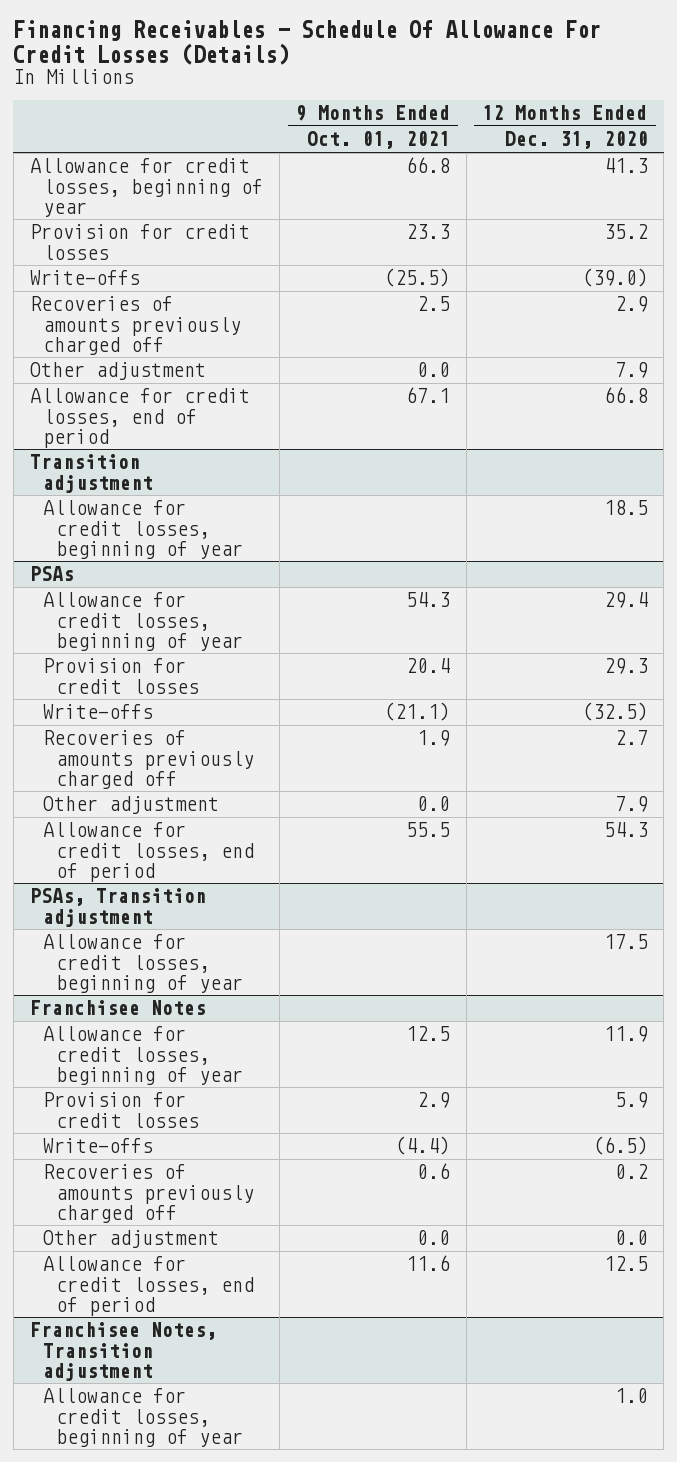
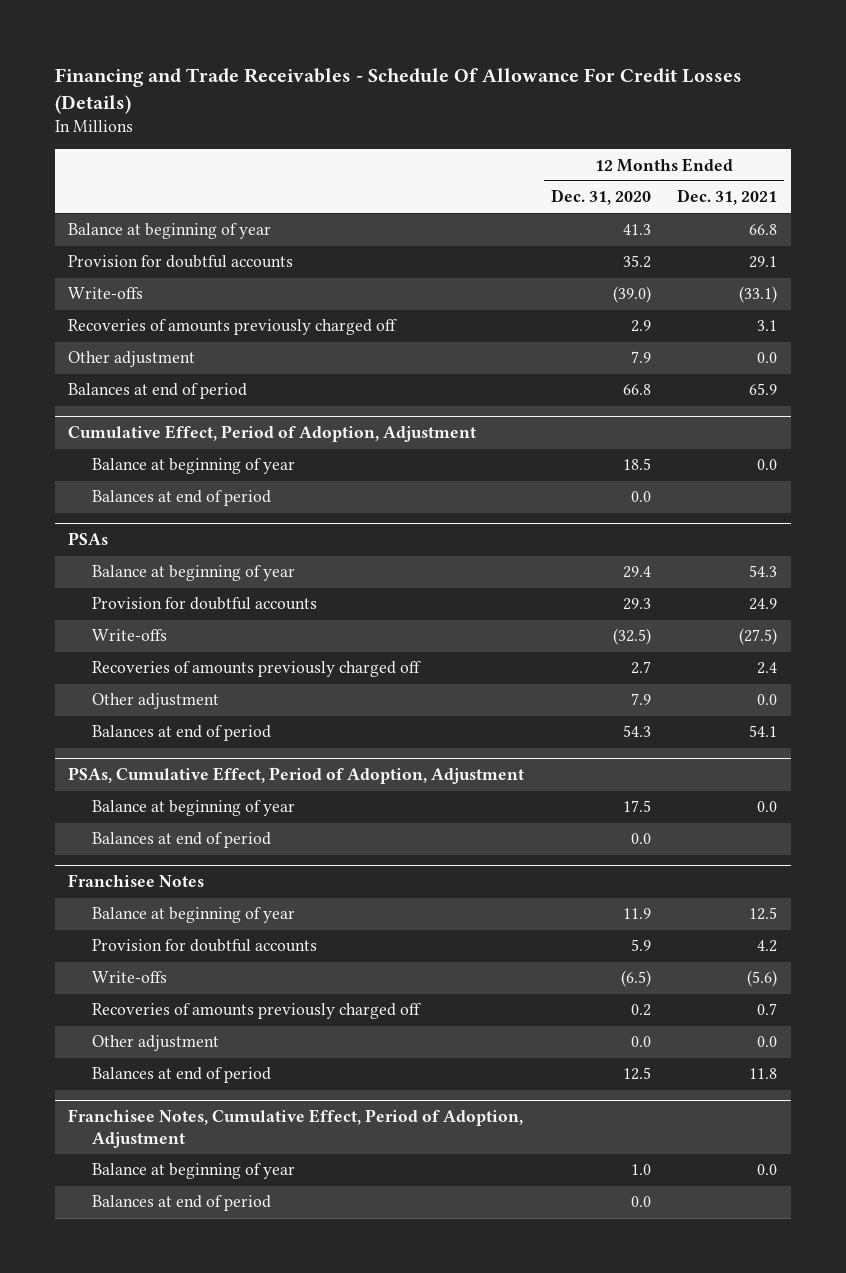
- Financing Receivables - Schedule Of Allowance For Credit Losses (Details)
+ Financing and Trade Receivables - Schedule Of Allowance For Credit Losses (Details)
- | 9 Months Ended Oct. 01, 2021 | 12 Months Ended Dec. 31, 2020
+ | 12 Months Ended Dec. 31, 2020 | 12 Months Ended Dec. 31, 2021
- Allowance for credit losses, beginning of year | 66.8 | 41.3
- Provision for credit losses | 23.3 | 35.2
+ Balance at beginning of year | 41.3 | 66.8
+ Provision for doubtful accounts | 35.2 | 29.1
- Allowance for credit losses, end of period | 67.1 | 66.8
- Transition adjustment
- Allowance for credit losses, beginning of year | | 18.5
+ Balances at end of period | 66.8 | 65.9
+ Cumulative Effect, Period of Adoption, Adjustment
+ Balance at beginning of year | 18.5 | 0.0
+ Balances at end of period | 0.0 |
@ PSAs
- Allowance for credit losses, beginning of year | 54.3 | 29.4
- Provision for credit losses | 20.4 | 29.3
+ Balance at beginning of year | 29.4 | 54.3
+ Provision for doubtful accounts | 29.3 | 24.9
- Allowance for credit losses, end of period | 55.5 | 54.3
- PSAs, Transition adjustment
- Allowance for credit losses, beginning of year | | 17.5
@ PSAs
+ Balances at end of period | 54.3 | 54.1
+ PSAs, Cumulative Effect, Period of Adoption, Adjustment
+ Balance at beginning of year | 17.5 | 0.0
+ Balances at end of period | 0.0 |
@ Franchisee Notes
- Allowance for credit losses, beginning of year | 12.5 | 11.9
- Provision for credit losses | 2.9 | 5.9
+ Balance at beginning of year | 11.9 | 12.5
+ Provision for doubtful accounts | 5.9 | 4.2
- Allowance for credit losses, end of period | 11.6 | 12.5
- Franchisee Notes, Transition adjustment
- Allowance for credit losses, beginning of year | | 1.0
@ Franchisee Notes
+ Balances at end of period | 12.5 | 11.8
+ Franchisee Notes, Cumulative Effect, Period of Adoption, Adjustment
+ Balance at beginning of year | 1.0 | 0.0
+ Balances at end of period | 0.0 |

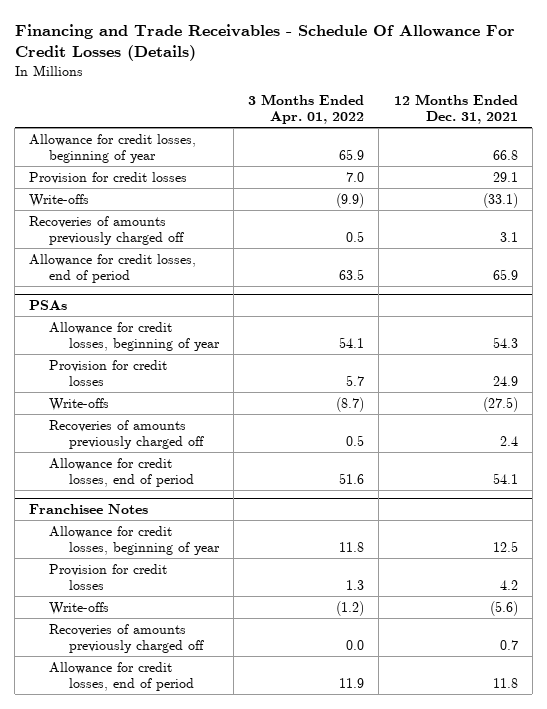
- | 12 Months Ended Dec. 31, 2020 | 12 Months Ended Dec. 31, 2021
+ | 3 Months Ended Apr. 01, 2022 | 12 Months Ended Dec. 31, 2021
- Balance at beginning of year | 41.3 | 66.8
- Provision for doubtful accounts | 35.2 | 29.1
+ Allowance for credit losses, beginning of year | 65.9 | 66.8
+ Provision for credit losses | 7.0 | 29.1
- Other adjustment | 7.9 | 0.0
- Balances at end of period | 66.8 | 65.9
- Cumulative Effect, Period of Adoption, Adjustment
- Balance at beginning of year | 18.5 | 0.0
- Balances at end of period | 0.0 |
+ Allowance for credit losses, end of period | 63.5 | 65.9
@ PSAs
- Balance at beginning of year | 29.4 | 54.3
- Provision for doubtful accounts | 29.3 | 24.9
+ Allowance for credit losses, beginning of year | 54.1 | 54.3
+ Provision for credit losses | 5.7 | 24.9
- Other adjustment | 7.9 | 0.0
- Balances at end of period | 54.3 | 54.1
- PSAs, Cumulative Effect, Period of Adoption, Adjustment
- Balance at beginning of year | 17.5 | 0.0
- Balances at end of period | 0.0 |
@ PSAs
+ Allowance for credit losses, end of period | 51.6 | 54.1
@ Franchisee Notes
- Balance at beginning of year | 11.9 | 12.5
- Provision for doubtful accounts | 5.9 | 4.2
+ Allowance for credit losses, beginning of year | 11.8 | 12.5
+ Provision for credit losses | 1.3 | 4.2
- Other adjustment | 0.0 | 0.0
- Balances at end of period | 12.5 | 11.8
- Franchisee Notes, Cumulative Effect, Period of Adoption, Adjustment
- Balance at beginning of year | 1.0 | 0.0
- Balances at end of period | 0.0 |
@ Franchisee Notes
+ Allowance for credit losses, end of period | 11.9 | 11.8

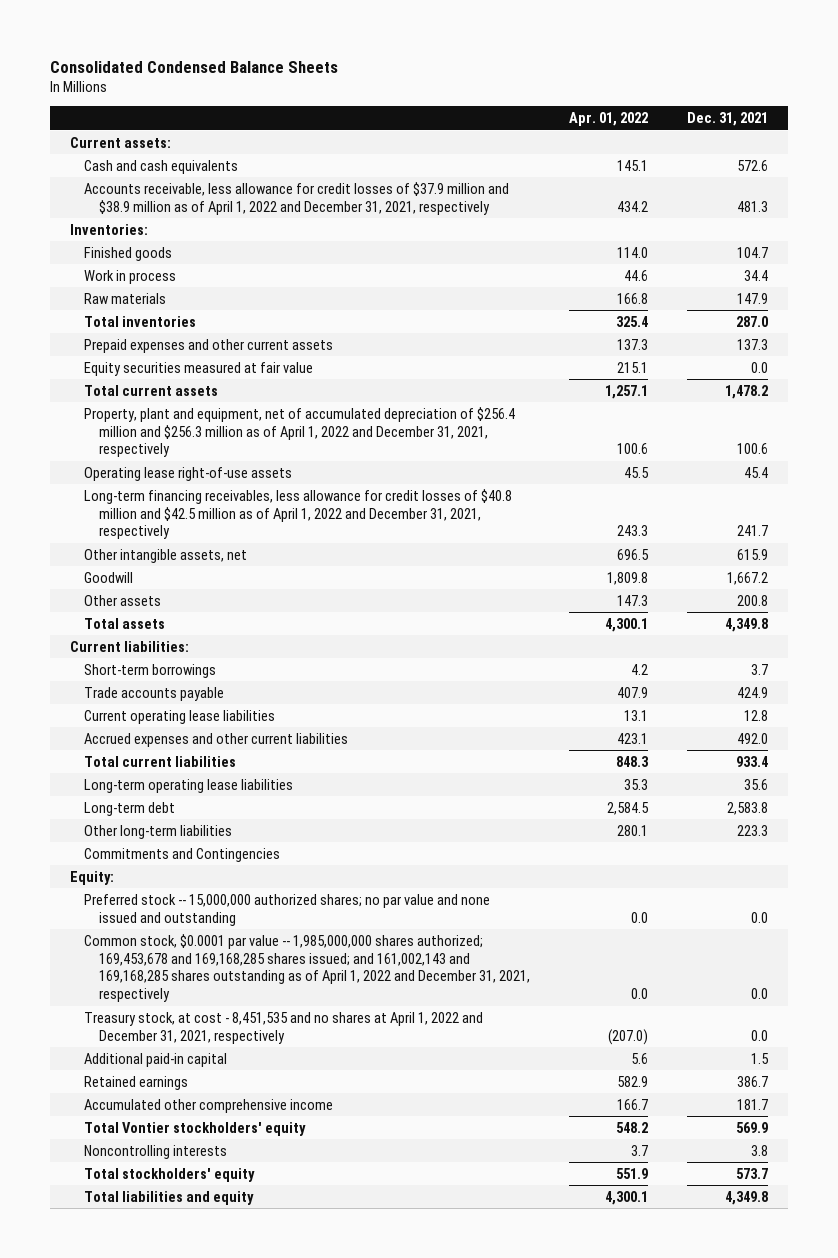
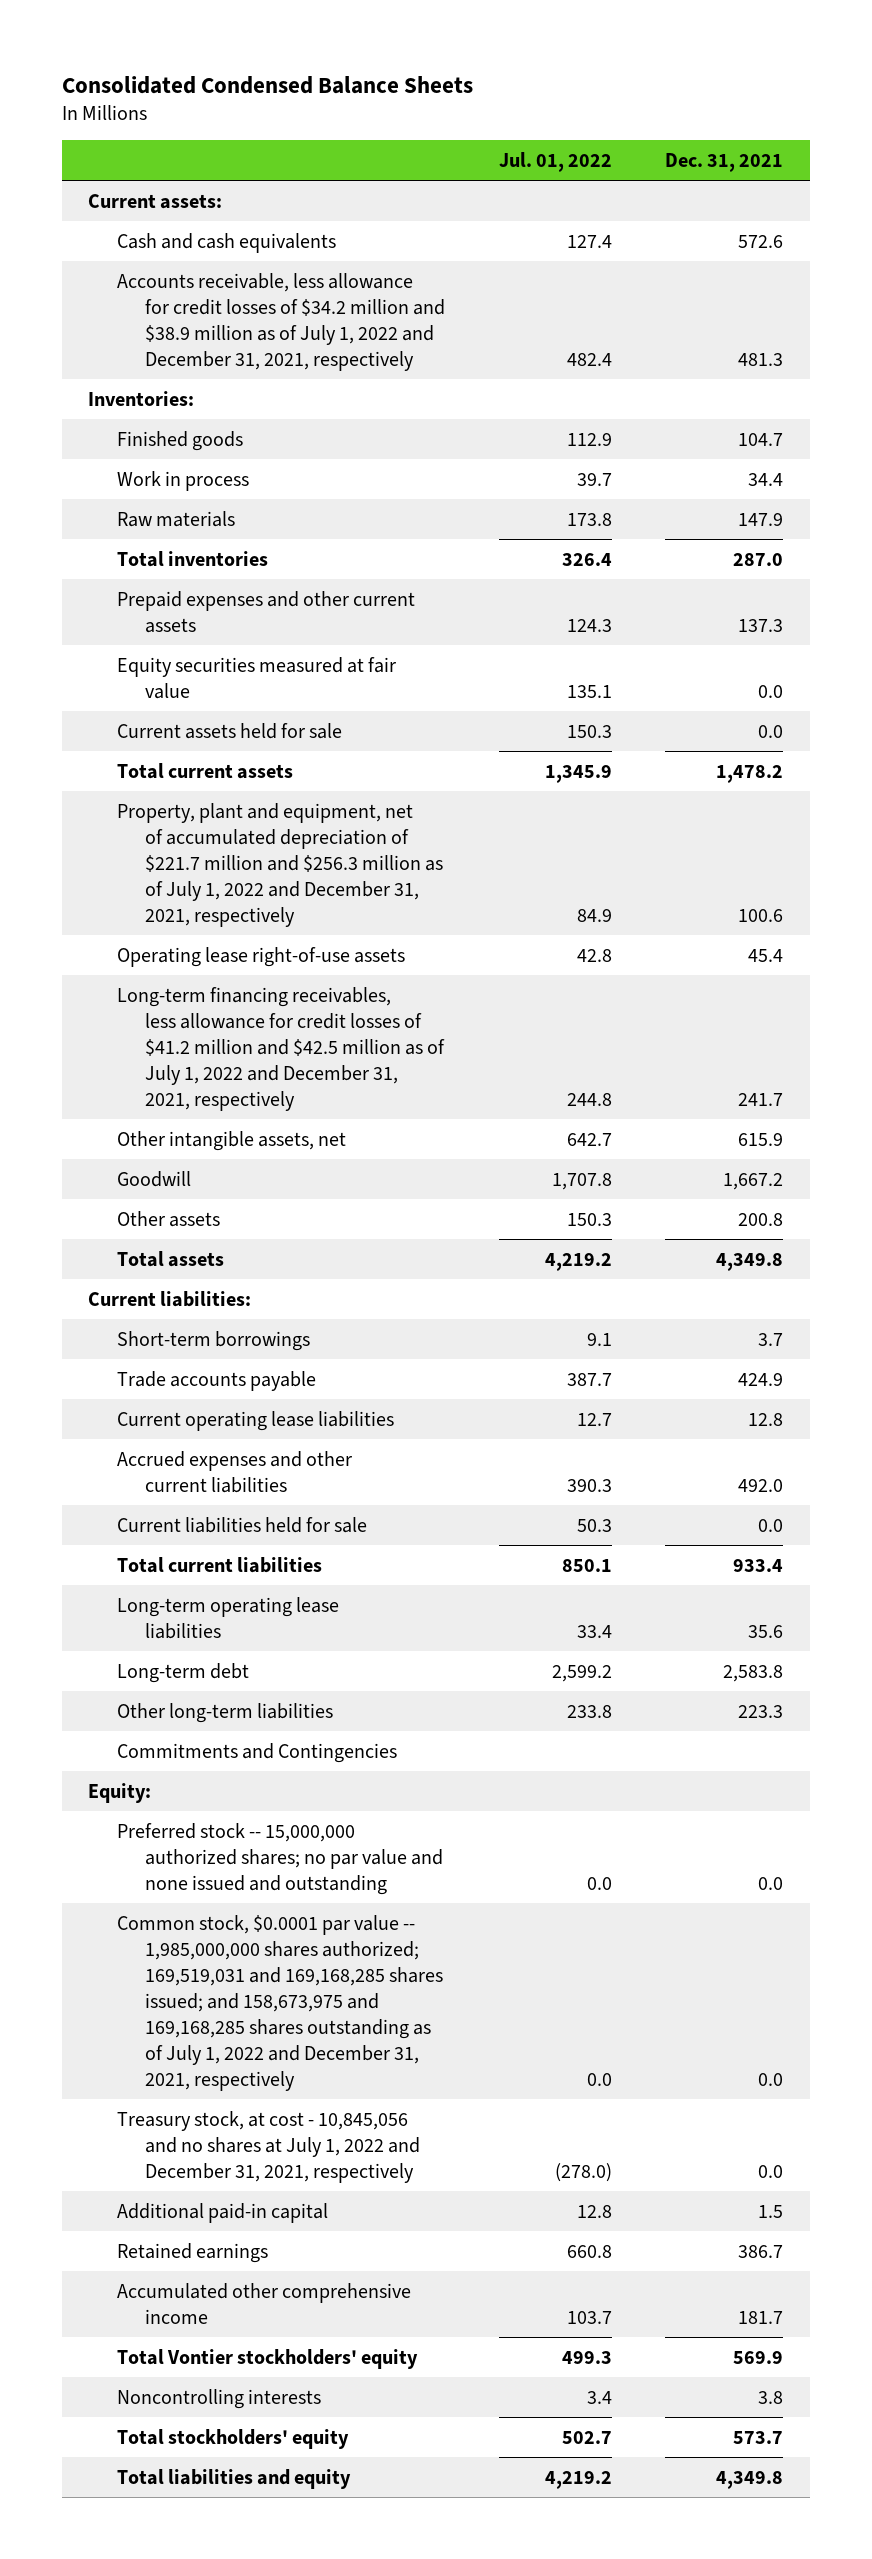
- | Apr. 01, 2022 | Dec. 31, 2021
+ | Jul. 01, 2022 | Dec. 31, 2021
- Accounts receivable, less allowance for credit losses of $37.9 million and $38.9 million as of April 1, 2022 and December 31, 2021, respectively | 434.2 | 481.3
+ Accounts receivable, less allowance for credit losses of $34.2 million and $38.9 million as of July 1, 2022 and December 31, 2021, respectively | 482.4 | 481.3
+ Current assets held for sale | 150.3 | 0.0
- Property, plant and equipment, net of accumulated depreciation of $256.4 million and $256.3 million as of April 1, 2022 and December 31, 2021, respectively | 100.6 | 100.6
+ Property, plant and equipment, net of accumulated depreciation of $221.7 million and $256.3 million as of July 1, 2022 and December 31, 2021, respectively | 84.9 | 100.6
- Long-term financing receivables, less allowance for credit losses of $40.8 million and $42.5 million as of April 1, 2022 and December 31, 2021, respectively | 243.3 | 241.7
+ Long-term financing receivables, less allowance for credit losses of $41.2 million and $42.5 million as of July 1, 2022 and December 31, 2021, respectively | 244.8 | 241.7
+ Current liabilities held for sale | 50.3 | 0.0
- Common stock, $0.0001 par value -- 1,985,000,000 shares authorized; 169,453,678 and 169,168,285 shares issued; and 161,002,143 and 169,168,285 shares outstanding as of April 1, 2022 and December 31, 2021, respectively | 0.0 | 0.0
- Treasury stock, at cost - 8,451,535 and no shares at April 1, 2022 and December 31, 2021, respectively | (207.0) | 0.0
+ Common stock, $0.0001 par value -- 1,985,000,000 shares authorized; 169,519,031 and 169,168,285 shares issued; and 158,673,975 and 169,168,285 shares outstanding as of July 1, 2022 and December 31, 2021, respectively | 0.0 | 0.0
+ Treasury stock, at cost - 10,845,056 and no shares at July 1, 2022 and December 31, 2021, respectively | (278.0) | 0.0

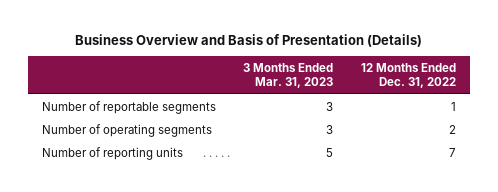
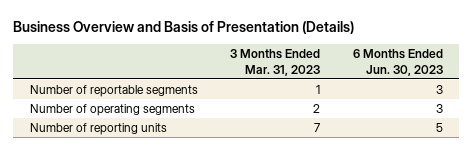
- | 3 Months Ended Mar. 31, 2023 | 12 Months Ended Dec. 31, 2022
+ | 3 Months Ended Mar. 31, 2023 | 6 Months Ended Jun. 30, 2023
- Number of reportable segments | 3 | 1
- Number of operating segments | 3 | 2
- Number of reporting units | 5 | 7
+ Number of reportable segments | 1 | 3
+ Number of operating segments | 2 | 3
+ Number of reporting units | 7 | 5

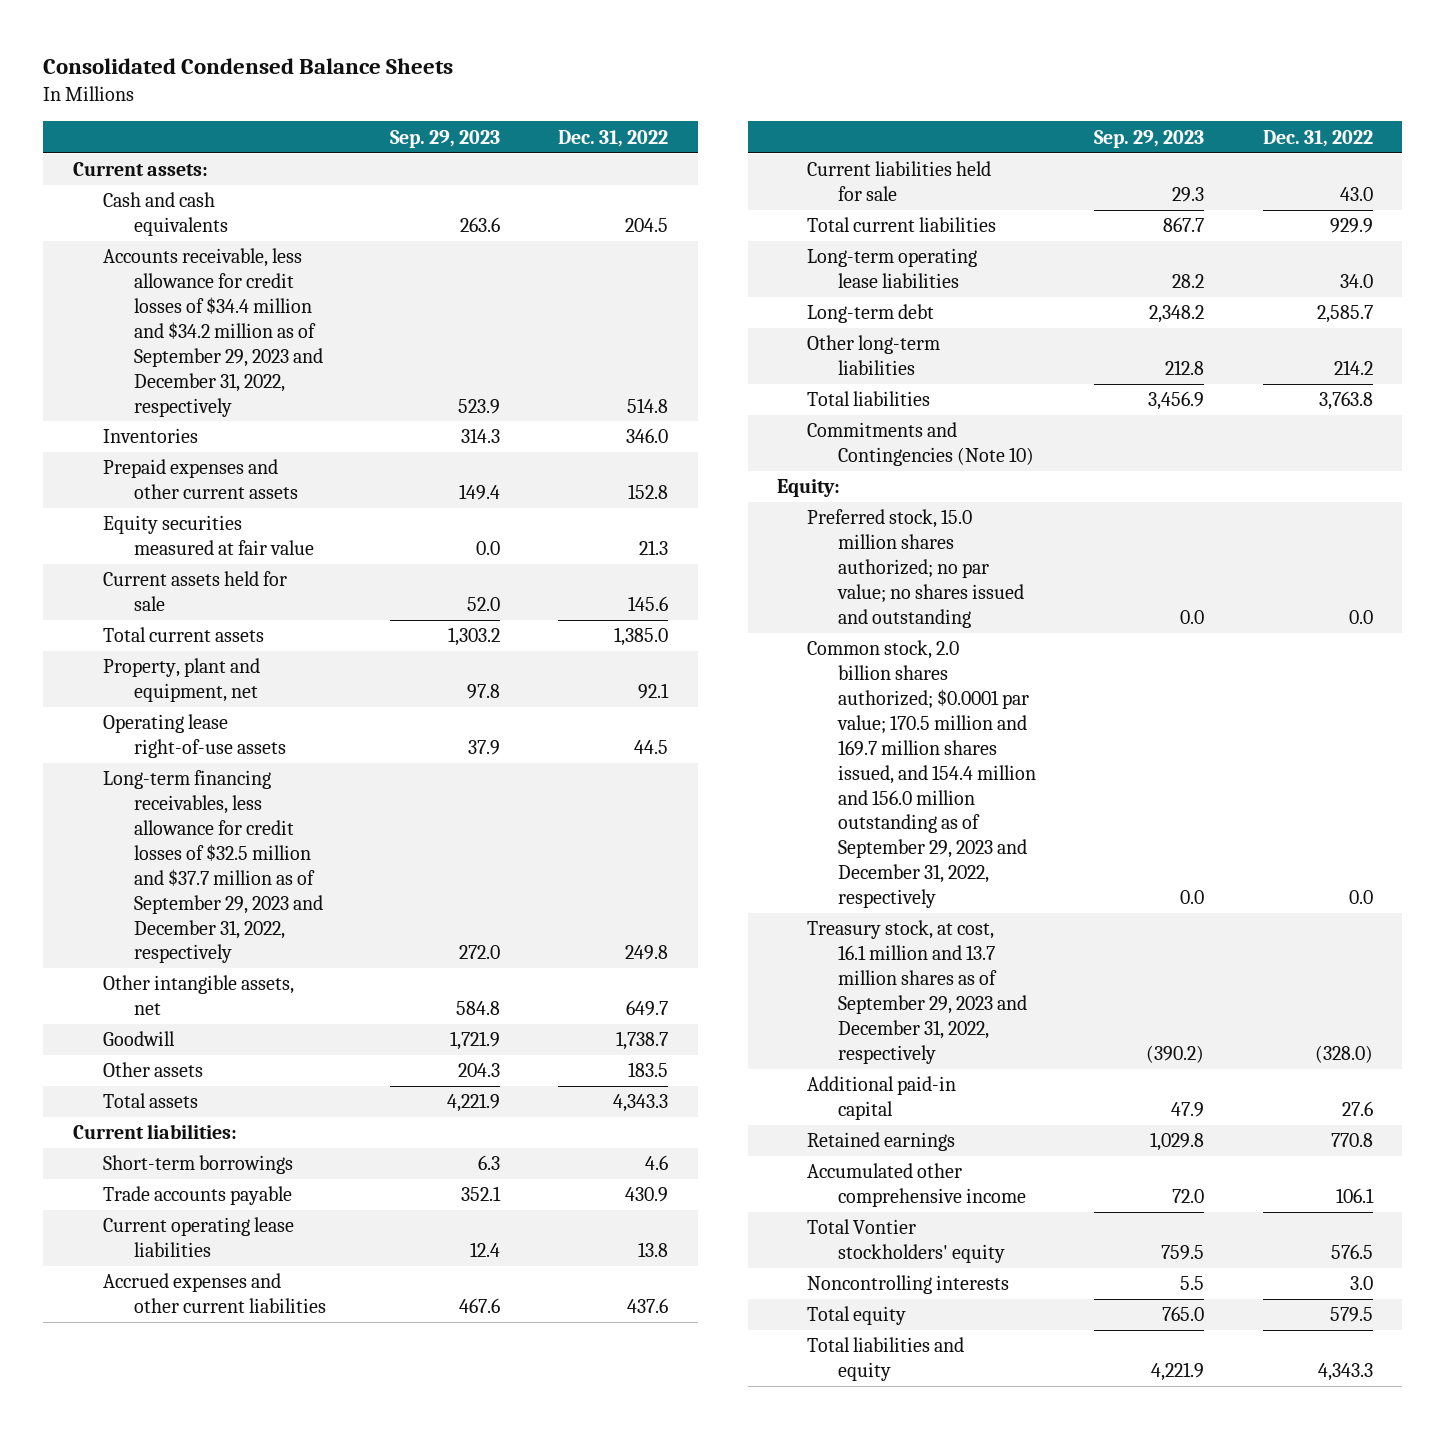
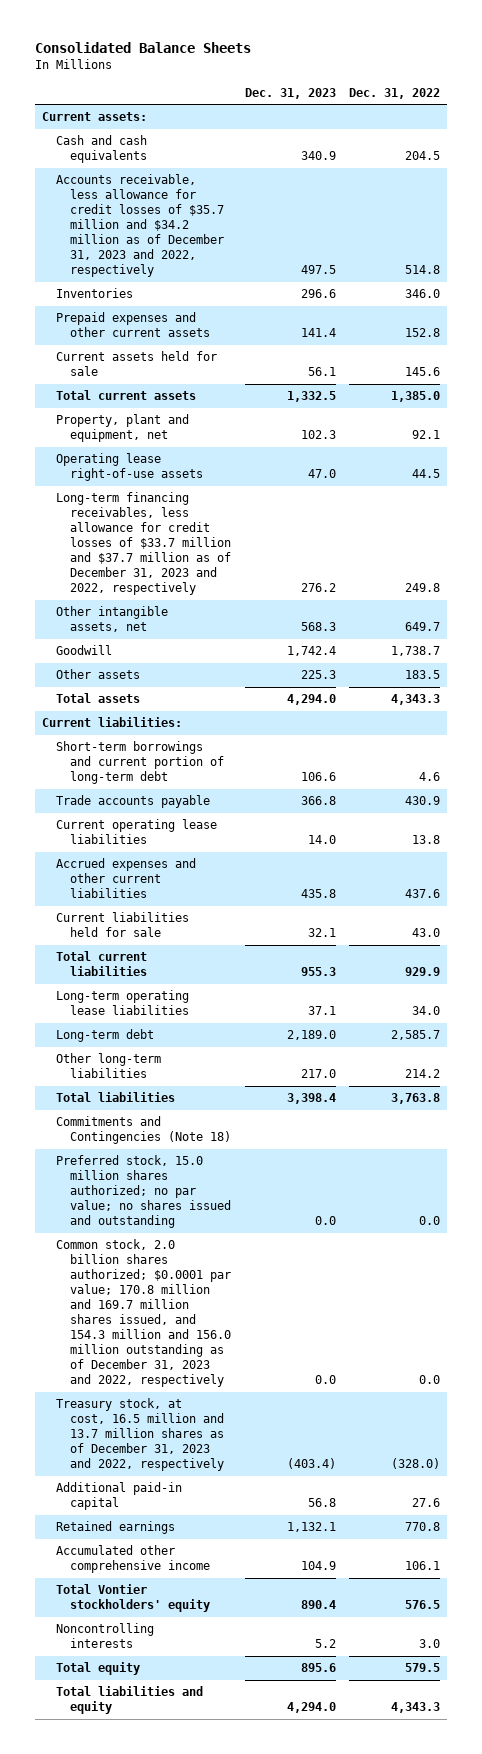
- Consolidated Condensed Balance Sheets
+ Consolidated Balance Sheets
- | Sep. 29, 2023 | Dec. 31, 2022
+ | Dec. 31, 2023 | Dec. 31, 2022
- Accounts receivable, less allowance for credit losses of $34.4 million and $34.2 million as of September 29, 2023 and December 31, 2022, respectively | 523.9 | 514.8
+ Accounts receivable, less allowance for credit losses of $35.7 million and $34.2 million as of December 31, 2023 and 2022, respectively | 497.5 | 514.8
- Equity securities measured at fair value | 0.0 | 21.3
- Long-term financing receivables, less allowance for credit losses of $32.5 million and $37.7 million as of September 29, 2023 and December 31, 2022, respectively | 272.0 | 249.8
+ Long-term financing receivables, less allowance for credit losses of $33.7 million and $37.7 million as of December 31, 2023 and 2022, respectively | 276.2 | 249.8
- Short-term borrowings | 6.3 | 4.6
+ Short-term borrowings and current portion of long-term debt | 106.6 | 4.6
- Commitments and Contingencies (Note 10)
- Equity:
+ Commitments and Contingencies (Note 18)
- Common stock, 2.0 billion shares authorized; $0.0001 par value; 170.5 million and 169.7 million shares issued, and 154.4 million and 156.0 million outstanding as of September 29, 2023 and December 31, 2022, respectively | 0.0 | 0.0
- Treasury stock, at cost, 16.1 million and 13.7 million shares as of September 29, 2023 and December 31, 2022, respectively | (390.2) | (328.0)
+ Common stock, 2.0 billion shares authorized; $0.0001 par value; 170.8 million and 169.7 million shares issued, and 154.3 million and 156.0 million outstanding as of December 31, 2023 and 2022, respectively | 0.0 | 0.0
+ Treasury stock, at cost, 16.5 million and 13.7 million shares as of December 31, 2023 and 2022, respectively | (403.4) | (328.0)

